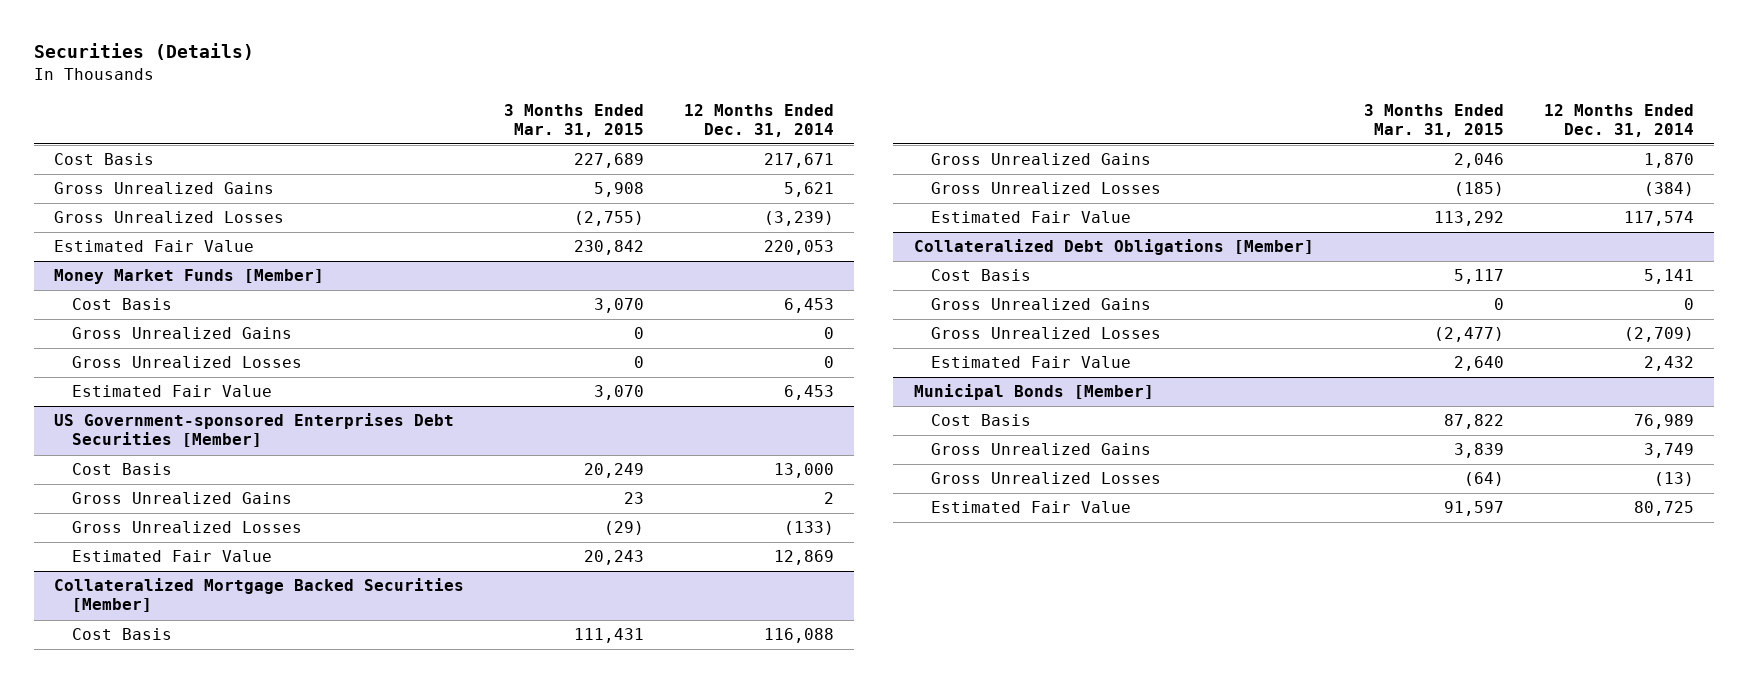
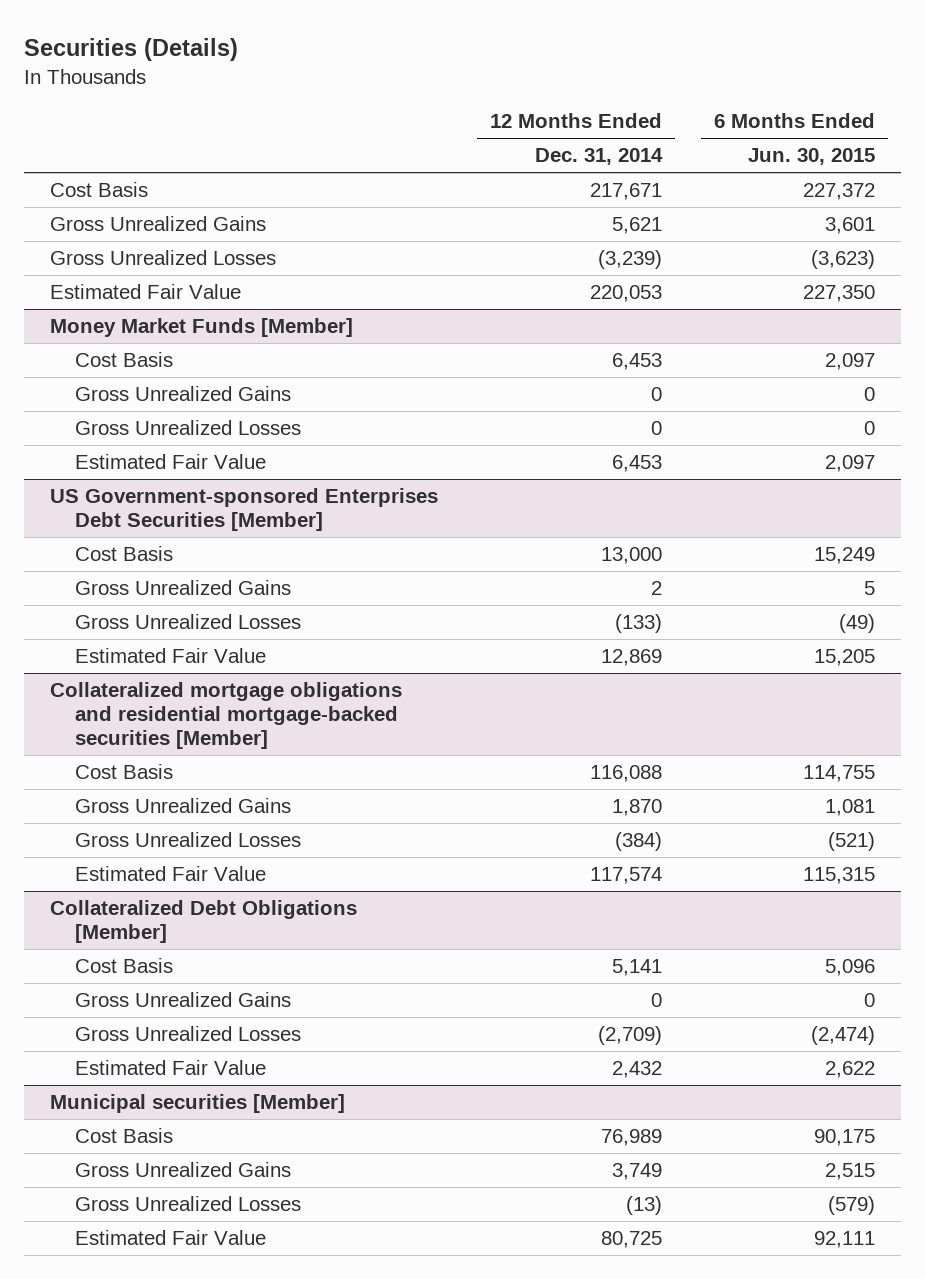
- | 3 Months Ended Mar. 31, 2015 | 12 Months Ended Dec. 31, 2014
+ | 12 Months Ended Dec. 31, 2014 | 6 Months Ended Jun. 30, 2015
- Collateralized Mortgage Backed Securities [Member]
+ Collateralized mortgage obligations and residential mortgage-backed securities [Member]
- Municipal Bonds [Member]
+ Municipal securities [Member]

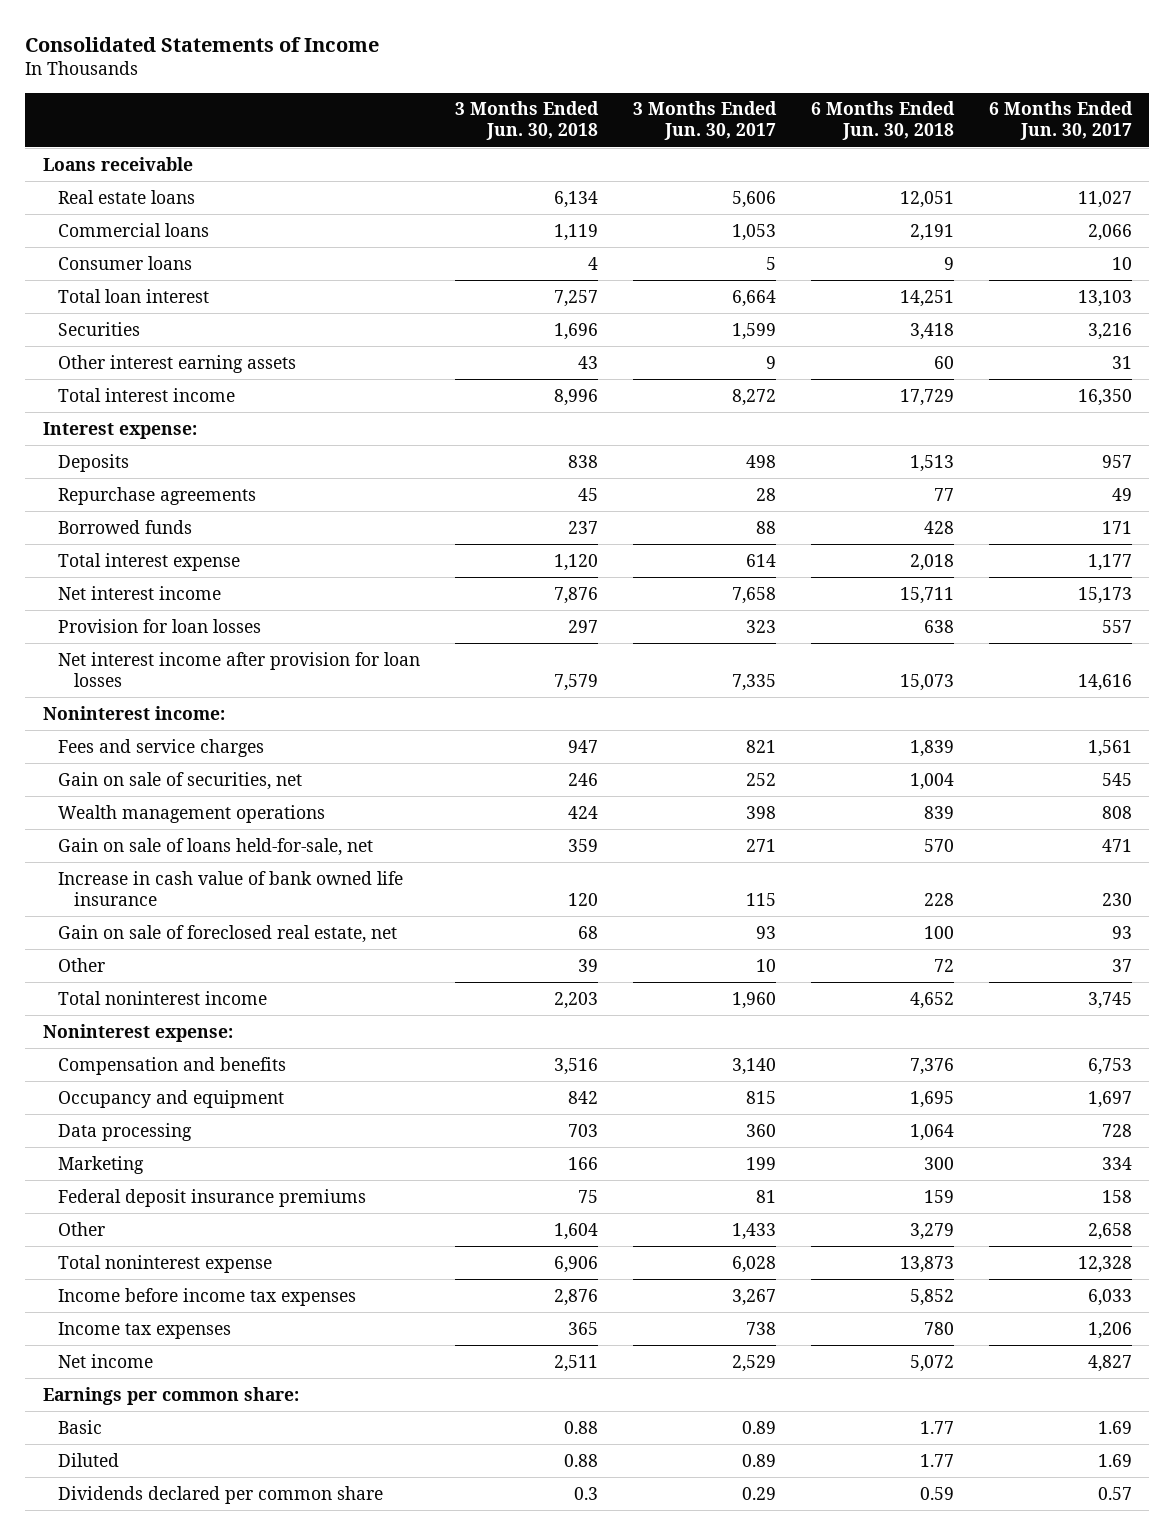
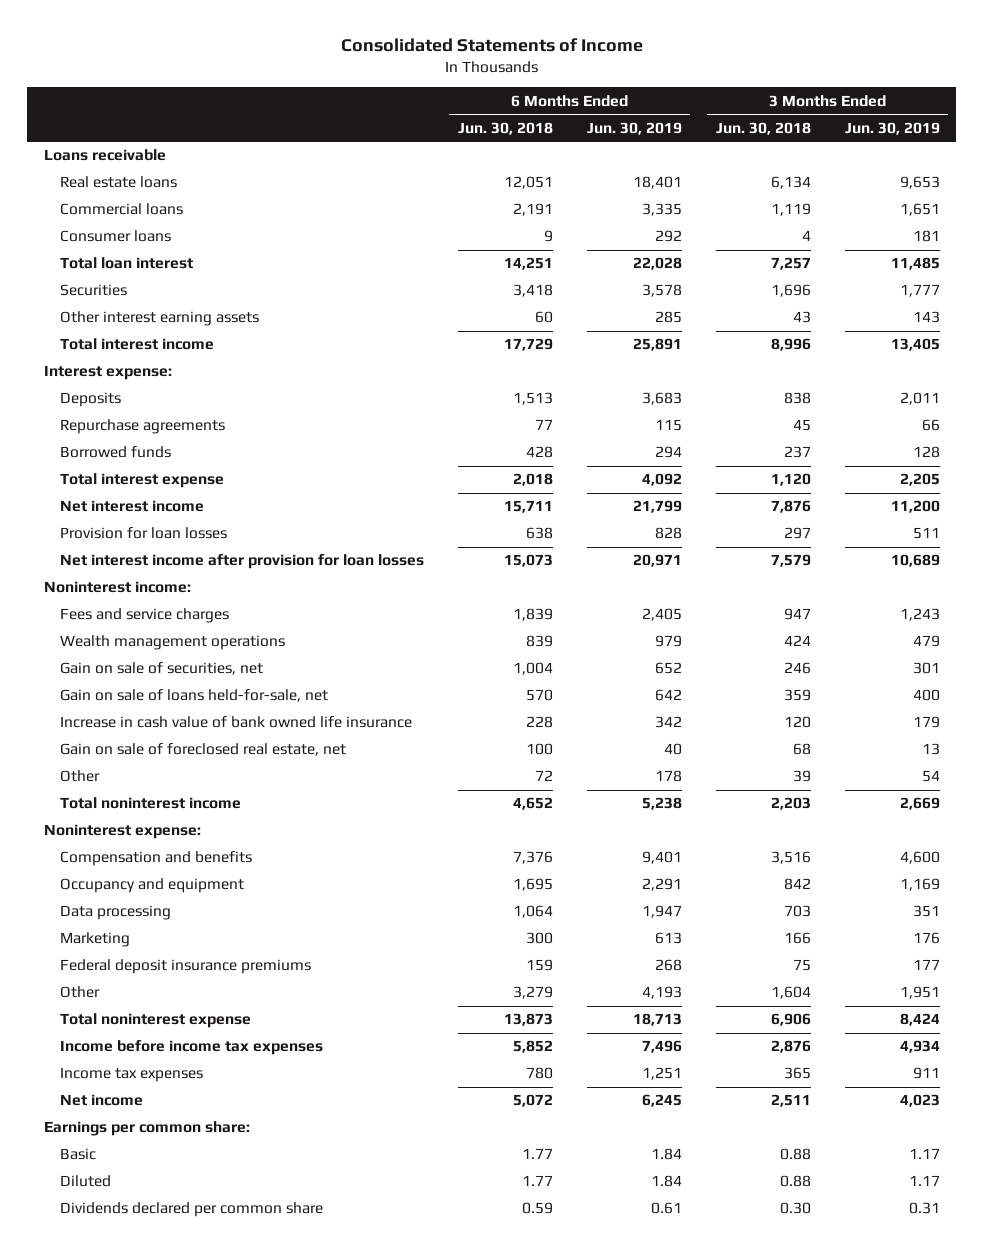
- | 3 Months Ended Jun. 30, 2018 | 3 Months Ended Jun. 30, 2017 | 6 Months Ended Jun. 30, 2018 | 6 Months Ended Jun. 30, 2017
+ | 6 Months Ended Jun. 30, 2018 | 6 Months Ended Jun. 30, 2019 | 3 Months Ended Jun. 30, 2018 | 3 Months Ended Jun. 30, 2019
moved down: Gain on sale of securities, net | 1,004 | 652 | 246 | 301
- Dividends declared per common share | 0.3 | 0.29 | 0.59 | 0.57
+ Dividends declared per common share | 0.59 | 0.61 | 0.30 | 0.31

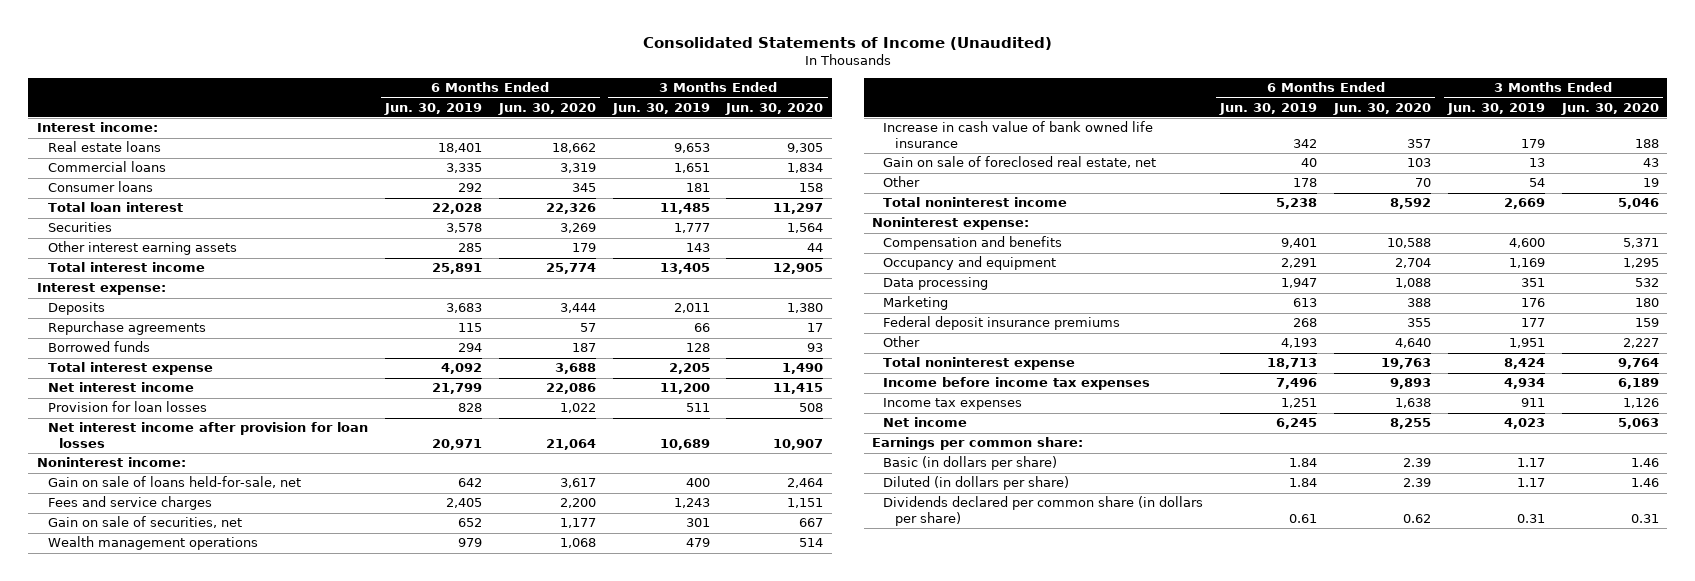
- Consolidated Statements of Income
+ Consolidated Statements of Income (Unaudited)
- | 6 Months Ended Jun. 30, 2018 | 6 Months Ended Jun. 30, 2019 | 3 Months Ended Jun. 30, 2018 | 3 Months Ended Jun. 30, 2019
+ | 6 Months Ended Jun. 30, 2019 | 6 Months Ended Jun. 30, 2020 | 3 Months Ended Jun. 30, 2019 | 3 Months Ended Jun. 30, 2020
- Loans receivable
+ Interest income:
moved up: Gain on sale of loans held-for-sale, net | 642 | 3,617 | 400 | 2,464
moved down: Wealth management operations | 979 | 1,068 | 479 | 514
- Basic | 1.77 | 1.84 | 0.88 | 1.17
- Diluted | 1.77 | 1.84 | 0.88 | 1.17
- Dividends declared per common share | 0.59 | 0.61 | 0.30 | 0.31
+ Basic (in dollars per share) | 1.84 | 2.39 | 1.17 | 1.46
+ Diluted (in dollars per share) | 1.84 | 2.39 | 1.17 | 1.46
+ Dividends declared per common share (in dollars per share) | 0.61 | 0.62 | 0.31 | 0.31

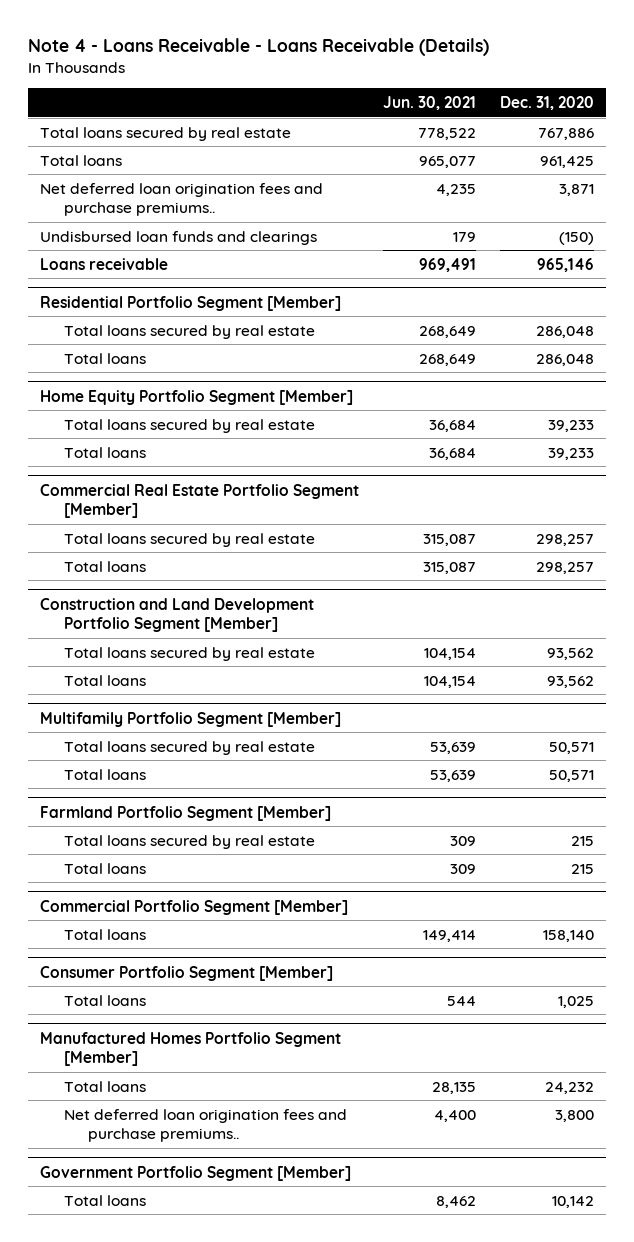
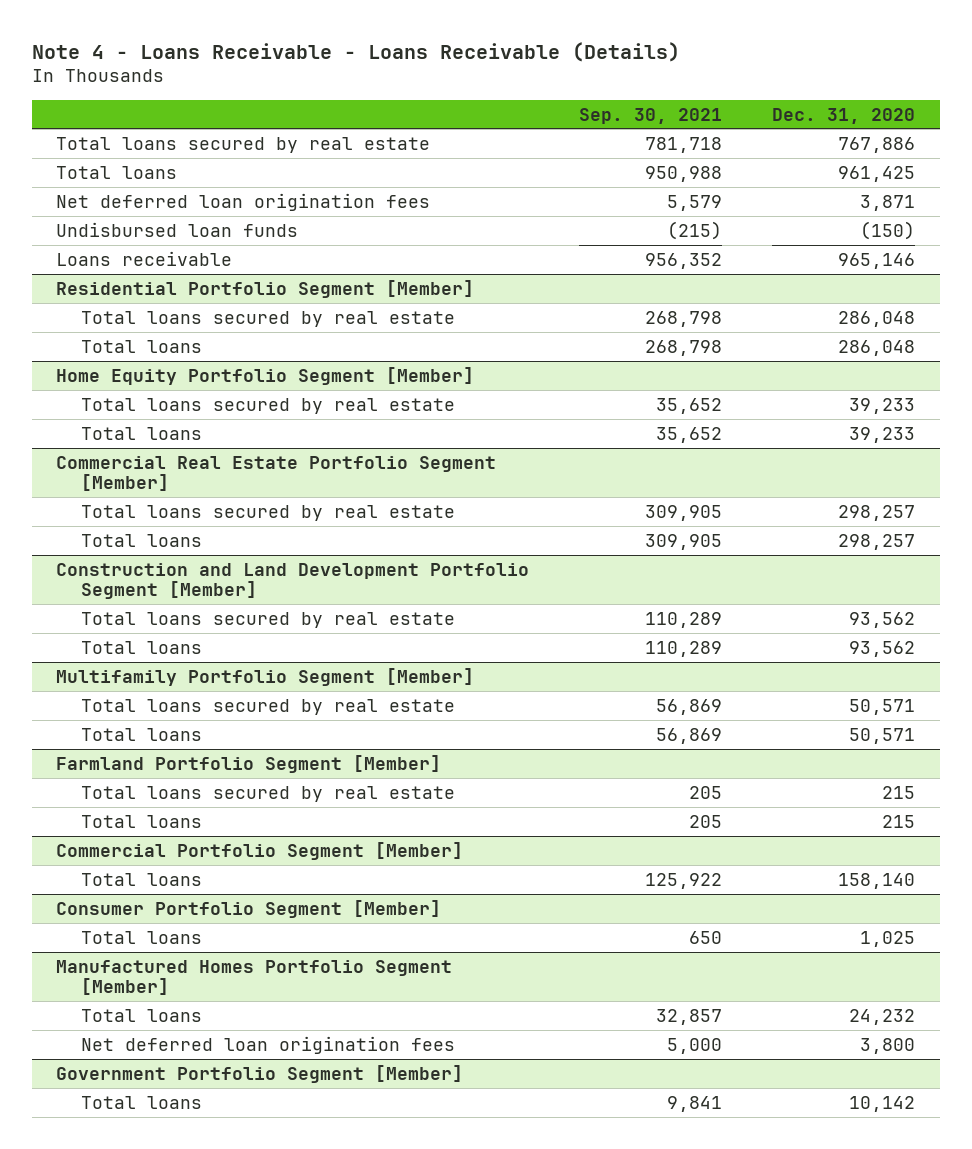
- | Jun. 30, 2021 | Dec. 31, 2020
+ | Sep. 30, 2021 | Dec. 31, 2020
- Net deferred loan origination fees and purchase premiums.. | 4,235 | 3,871
- Undisbursed loan funds and clearings | 179 | (150)
+ Net deferred loan origination fees | 5,579 | 3,871
+ Undisbursed loan funds | (215) | (150)
@ Manufactured Homes Portfolio Segment [Member]
- Net deferred loan origination fees and purchase premiums.. | 4,400 | 3,800
+ Net deferred loan origination fees | 5,000 | 3,800

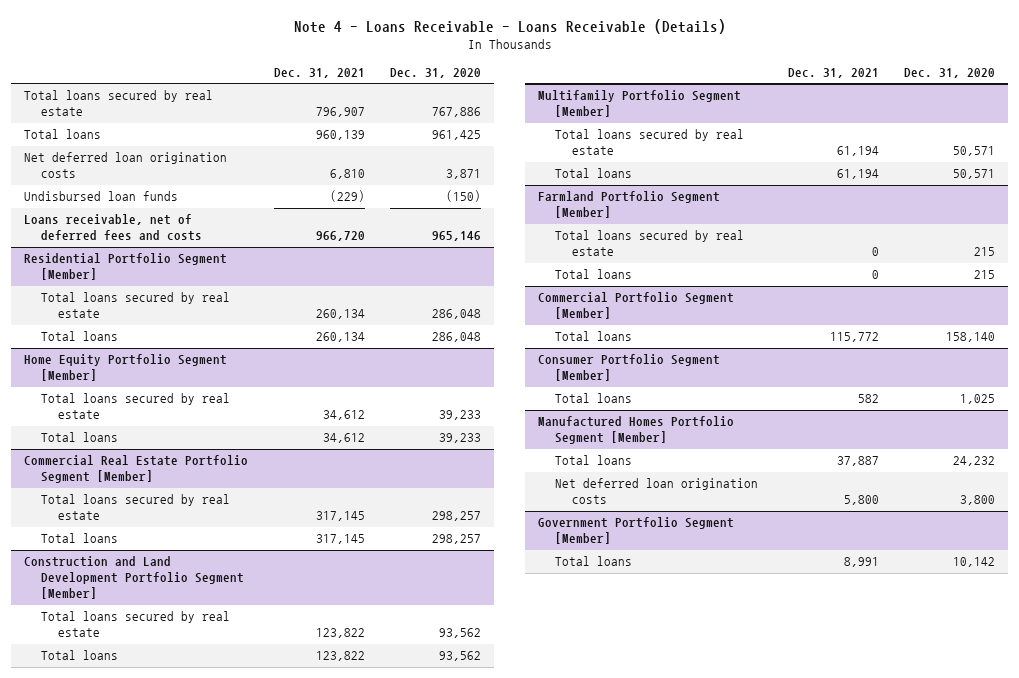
- | Sep. 30, 2021 | Dec. 31, 2020
+ | Dec. 31, 2021 | Dec. 31, 2020
- Net deferred loan origination fees | 5,579 | 3,871
+ Net deferred loan origination costs | 6,810 | 3,871
- Loans receivable | 956,352 | 965,146
+ Loans receivable, net of deferred fees and costs | 966,720 | 965,146
@ Manufactured Homes Portfolio Segment [Member]
- Net deferred loan origination fees | 5,000 | 3,800
+ Net deferred loan origination costs | 5,800 | 3,800

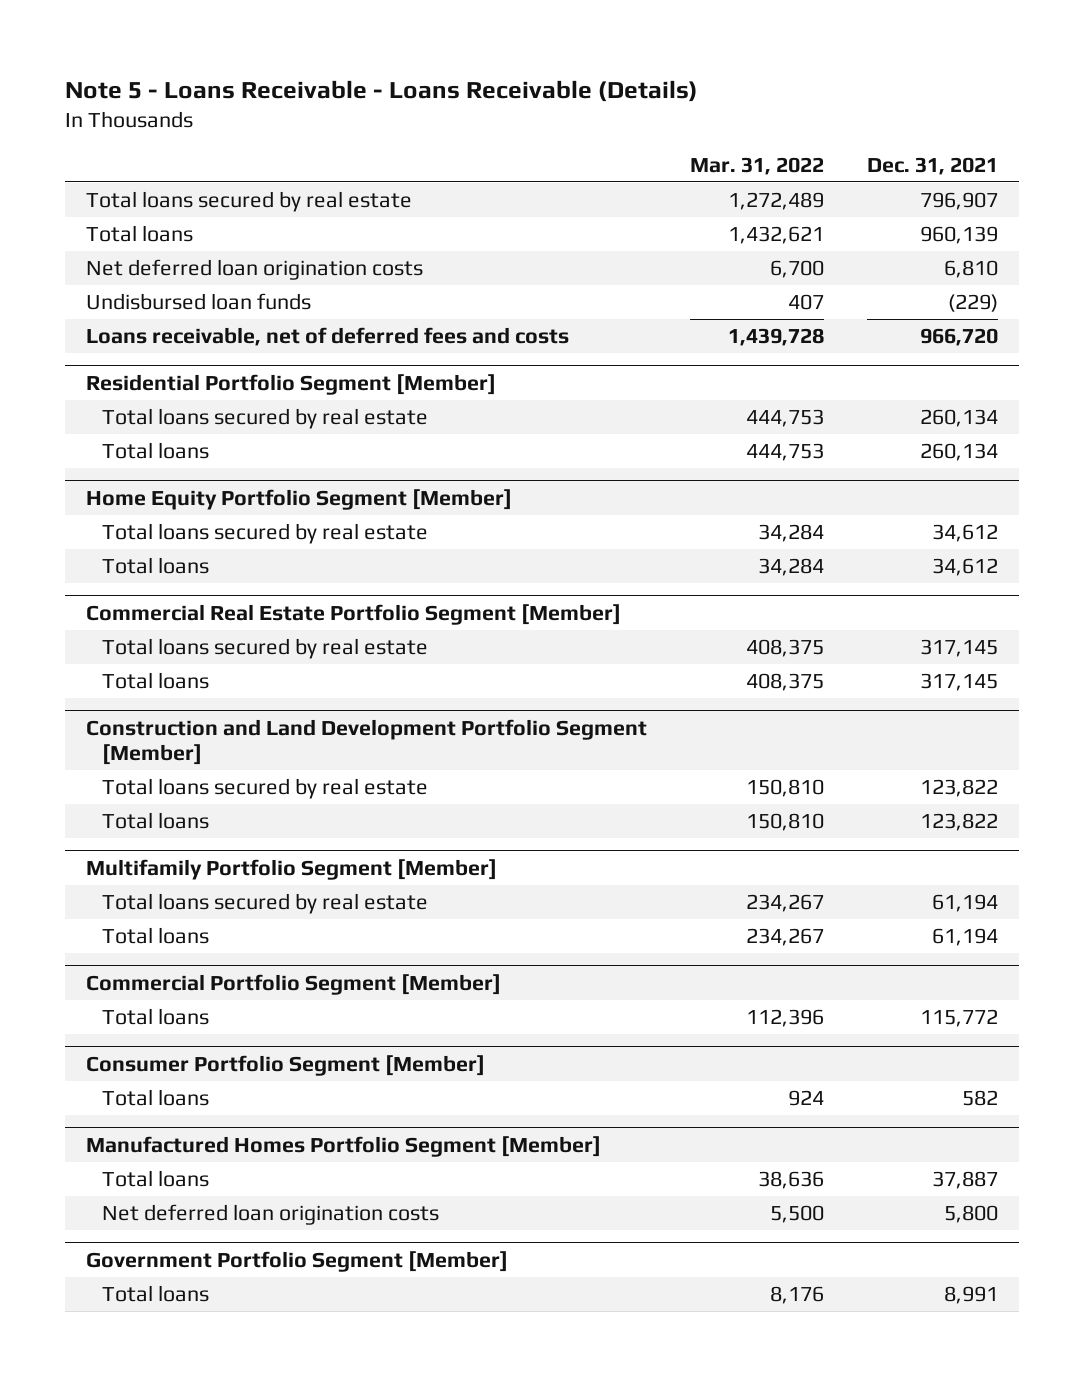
- Note 4 - Loans Receivable - Loans Receivable (Details)
+ Note 5 - Loans Receivable - Loans Receivable (Details)
- | Dec. 31, 2021 | Dec. 31, 2020
+ | Mar. 31, 2022 | Dec. 31, 2021
- Farmland Portfolio Segment [Member]
- Total loans secured by real estate | 0 | 215
- Total loans | 0 | 215

